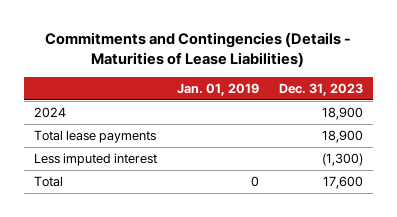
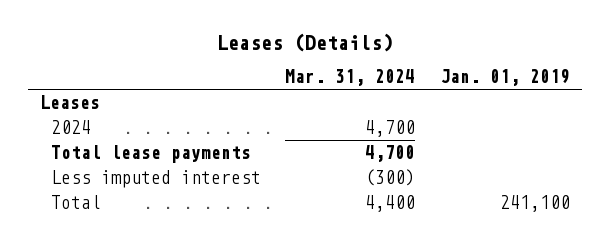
- Commitments and Contingencies (Details - Maturities of Lease Liabilities)
+ Leases (Details)
- | Jan. 01, 2019 | Dec. 31, 2023
+ | Mar. 31, 2024 | Jan. 01, 2019
+ Leases
- Total | 0 | 17,600
+ Total | 4,400 | 241,100

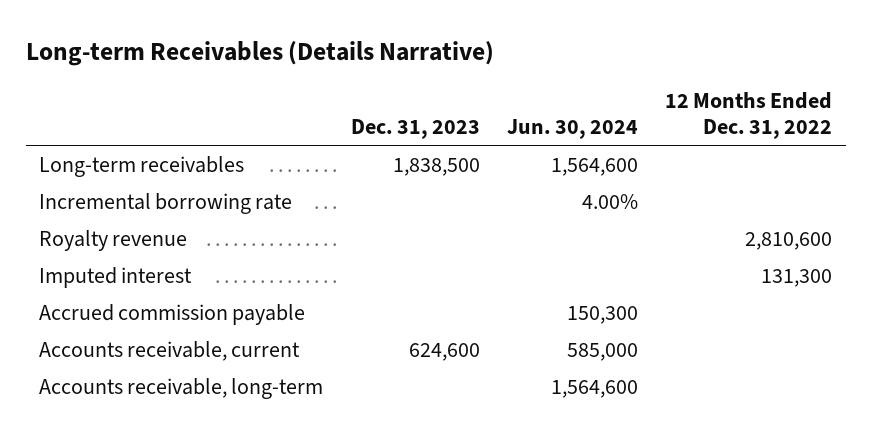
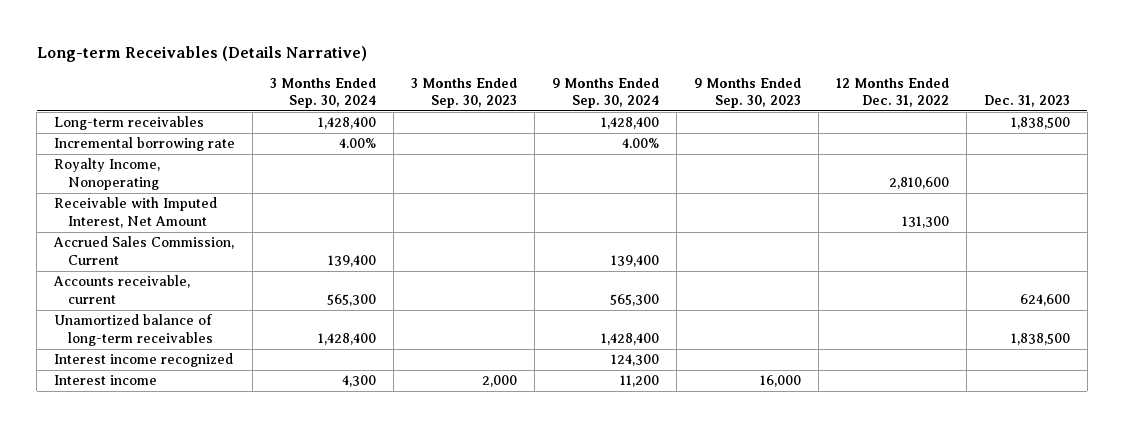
- | Dec. 31, 2023 | Jun. 30, 2024 | 12 Months Ended Dec. 31, 2022
+ | 3 Months Ended Sep. 30, 2024 | 3 Months Ended Sep. 30, 2023 | 9 Months Ended Sep. 30, 2024 | 9 Months Ended Sep. 30, 2023 | 12 Months Ended Dec. 31, 2022 | Dec. 31, 2023
- Royalty revenue | | | 2,810,600
- Imputed interest | | | 131,300
- Accrued commission payable | | 150,300 |
+ Royalty Income, Nonoperating | | | | | 2,810,600 |
+ Receivable with Imputed Interest, Net Amount | | | | | 131,300 |
+ Accrued Sales Commission, Current | 139,400 | | 139,400 | | |
- Accounts receivable, long-term | | 1,564,600 |
+ Unamortized balance of long-term receivables | 1,428,400 | | 1,428,400 | | | 1,838,500
+ Interest income recognized | | | 124,300 | | |
+ Interest income | 4,300 | 2,000 | 11,200 | 16,000 | |

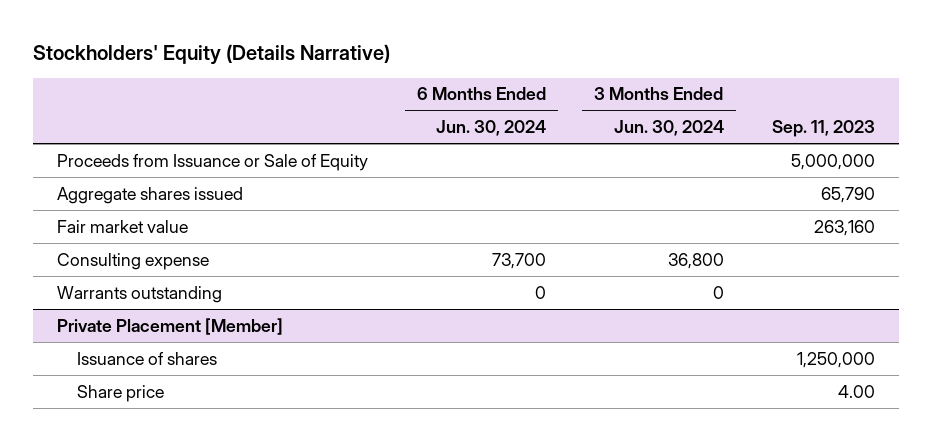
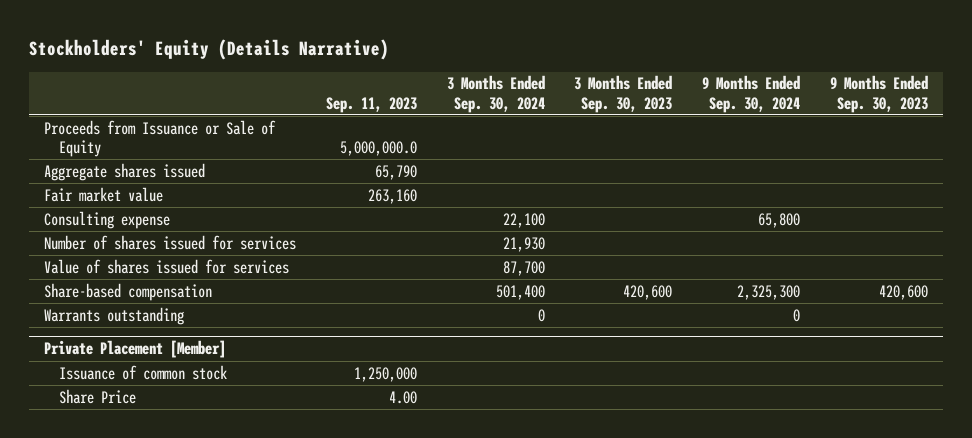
- | 6 Months Ended Jun. 30, 2024 | 3 Months Ended Jun. 30, 2024 | Sep. 11, 2023
+ | Sep. 11, 2023 | 3 Months Ended Sep. 30, 2024 | 3 Months Ended Sep. 30, 2023 | 9 Months Ended Sep. 30, 2024 | 9 Months Ended Sep. 30, 2023
- Proceeds from Issuance or Sale of Equity | | | 5,000,000
+ Proceeds from Issuance or Sale of Equity | 5,000,000.0 | | | |
+ Number of shares issued for services | | 21,930 | | |
+ Value of shares issued for services | | 87,700 | | |
+ Share-based compensation | | 501,400 | 420,600 | 2,325,300 | 420,600
@ Private Placement [Member]
- Issuance of shares | | | 1,250,000
- Share price | | | 4.00
+ Issuance of common stock | 1,250,000 | | | |
+ Share Price | 4.00 | | | |

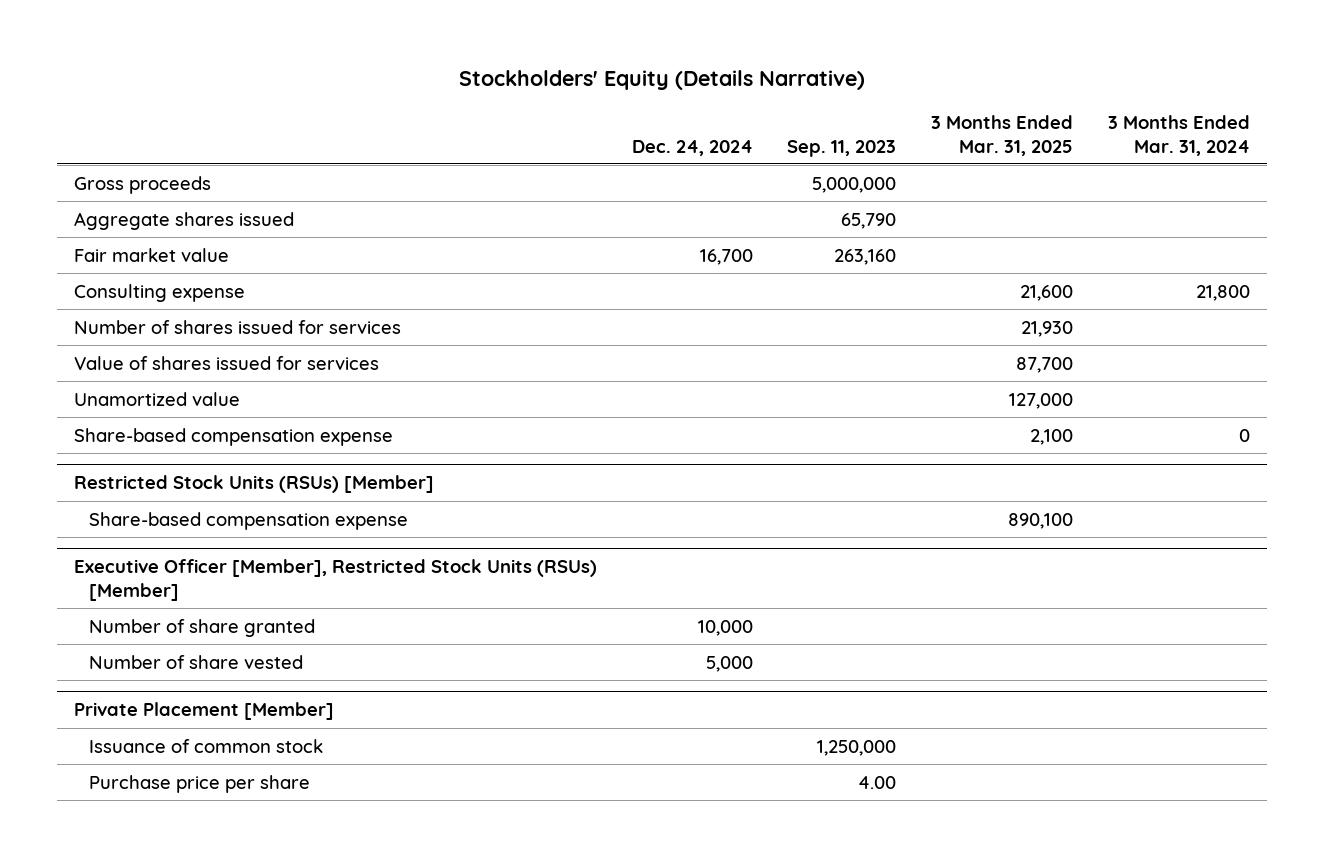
- | Sep. 11, 2023 | 3 Months Ended Sep. 30, 2024 | 3 Months Ended Sep. 30, 2023 | 9 Months Ended Sep. 30, 2024 | 9 Months Ended Sep. 30, 2023
+ | Dec. 24, 2024 | Sep. 11, 2023 | 3 Months Ended Mar. 31, 2025 | 3 Months Ended Mar. 31, 2024
- Proceeds from Issuance or Sale of Equity | 5,000,000.0 | | | |
+ Gross proceeds | | 5,000,000 | |
- Share-based compensation | | 501,400 | 420,600 | 2,325,300 | 420,600
- Warrants outstanding | | 0 | | 0 |
+ Unamortized value | | | 127,000 |
+ Share-based compensation expense | | | 2,100 | 0
+ Restricted Stock Units (RSUs) [Member]
+ Share-based compensation expense | | | 890,100 |
+ Executive Officer [Member], Restricted Stock Units (RSUs) [Member]
+ Number of share granted | 10,000 | | |
+ Number of share vested | 5,000 | | |
@ Private Placement [Member]
- Share Price | 4.00 | | | |
+ Purchase price per share | | 4.00 | |

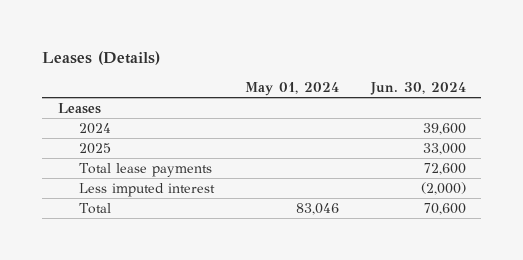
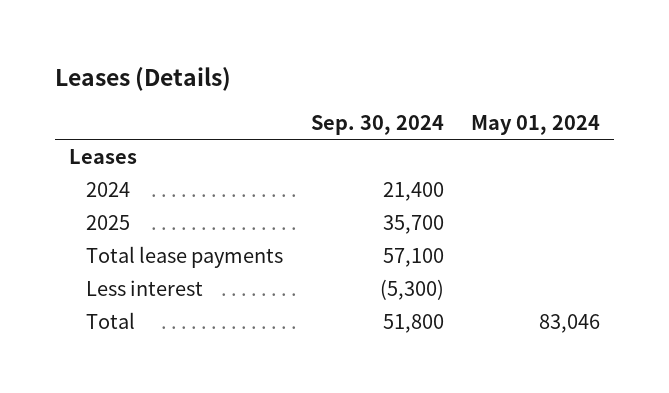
- | May 01, 2024 | Jun. 30, 2024
+ | Sep. 30, 2024 | May 01, 2024
- Less imputed interest | | (2,000)
+ Less interest | (5,300) |

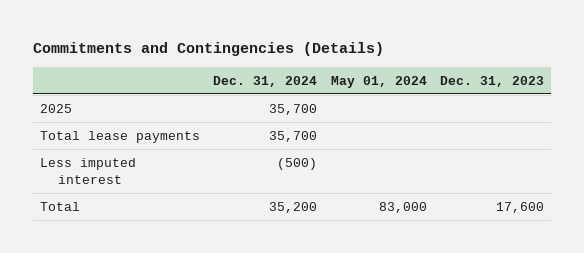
- Leases (Details)
+ Commitments and Contingencies (Details)
- | Sep. 30, 2024 | May 01, 2024
+ | Dec. 31, 2024 | May 01, 2024 | Dec. 31, 2023
- Leases
- 2024 | 21,400 |
- Less interest | (5,300) |
- Total | 51,800 | 83,046
+ Less imputed interest | (500) | |
+ Total | 35,200 | 83,000 | 17,600

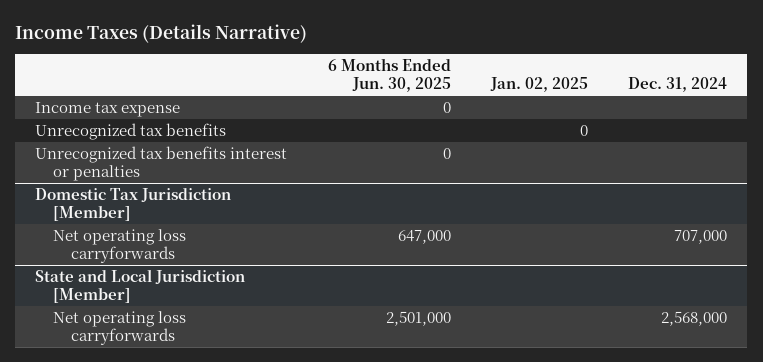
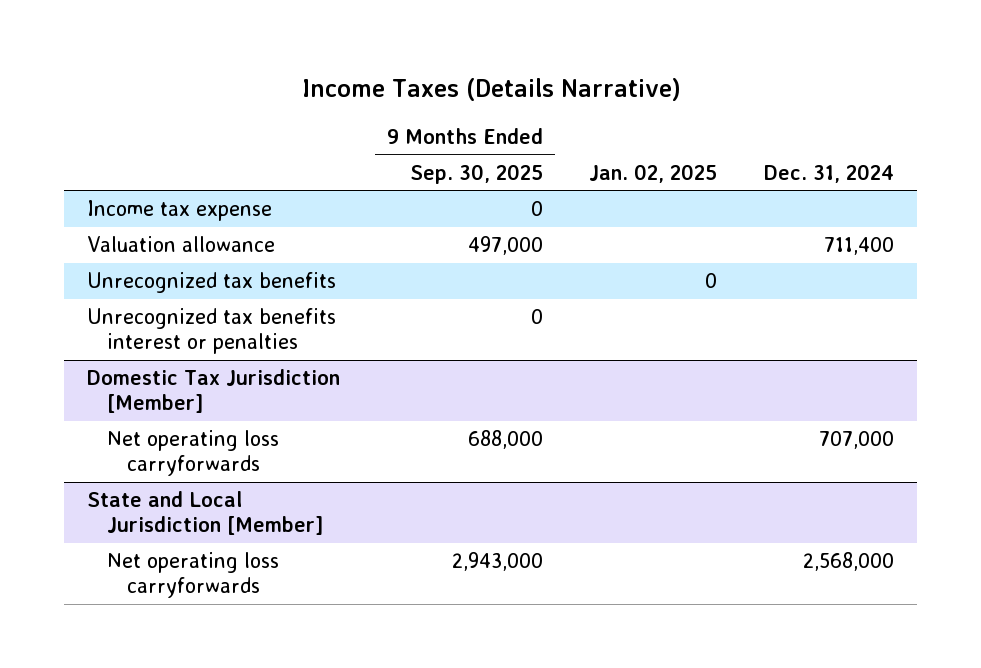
- | 6 Months Ended Jun. 30, 2025 | Jan. 02, 2025 | Dec. 31, 2024
+ | 9 Months Ended Sep. 30, 2025 | Jan. 02, 2025 | Dec. 31, 2024
+ Valuation allowance | 497,000 | | 711,400

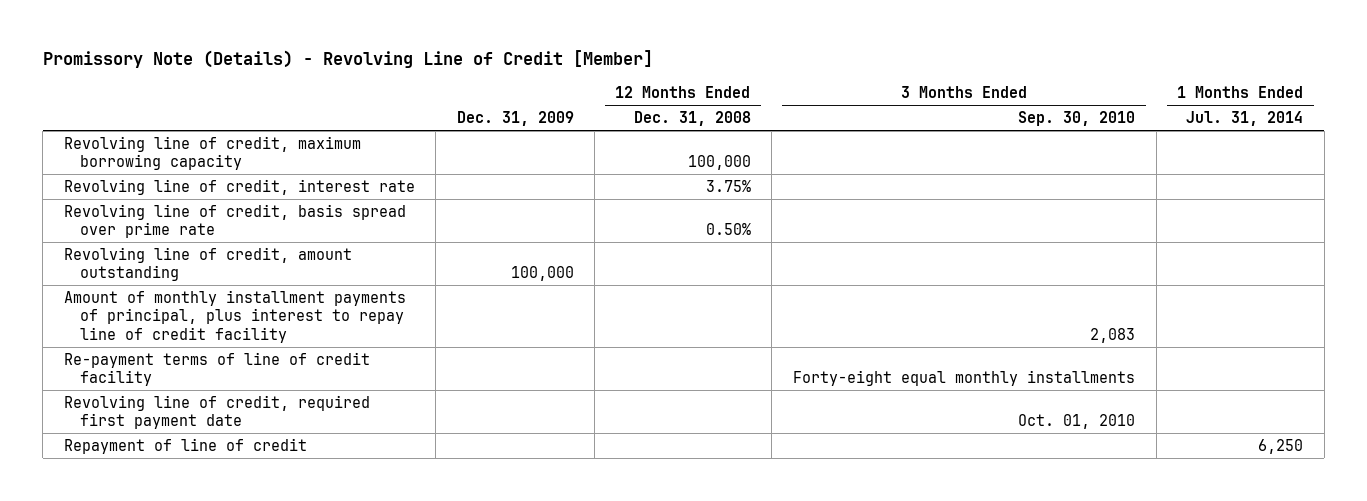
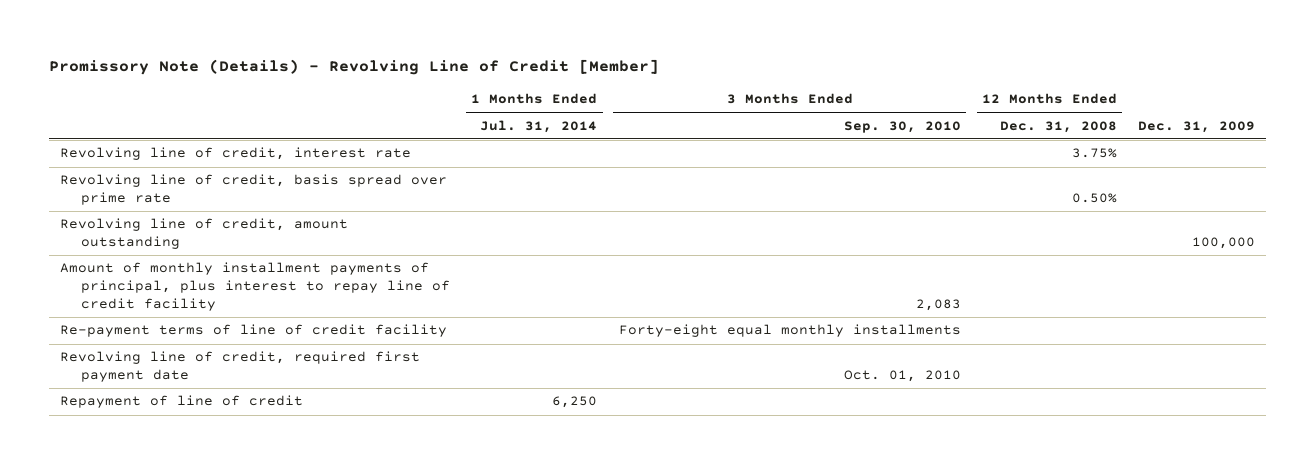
- | Dec. 31, 2009 | 12 Months Ended Dec. 31, 2008 | 3 Months Ended Sep. 30, 2010 | 1 Months Ended Jul. 31, 2014
+ | 1 Months Ended Jul. 31, 2014 | 3 Months Ended Sep. 30, 2010 | 12 Months Ended Dec. 31, 2008 | Dec. 31, 2009
- Revolving line of credit, maximum borrowing capacity | | 100,000 | |

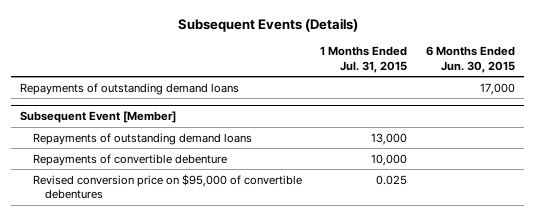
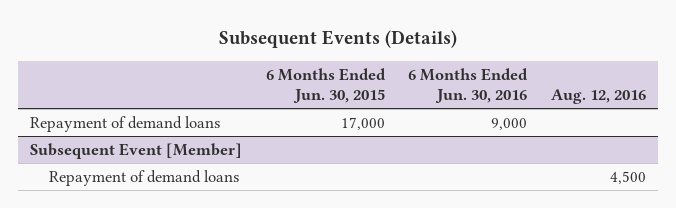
- | 1 Months Ended Jul. 31, 2015 | 6 Months Ended Jun. 30, 2015
+ | 6 Months Ended Jun. 30, 2015 | 6 Months Ended Jun. 30, 2016 | Aug. 12, 2016
- Repayments of outstanding demand loans | | 17,000
+ Repayment of demand loans | 17,000 | 9,000 |
@ Subsequent Event [Member]
- Repayments of outstanding demand loans | 13,000 |
- Repayments of convertible debenture | 10,000 |
- Revised conversion price on $95,000 of convertible debentures | 0.025 |
+ Repayment of demand loans | | | 4,500

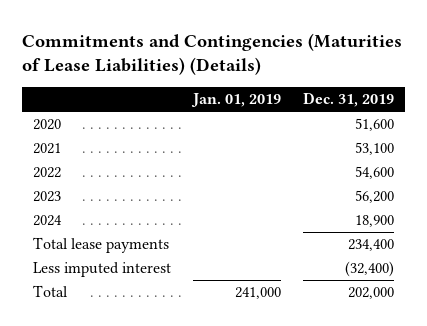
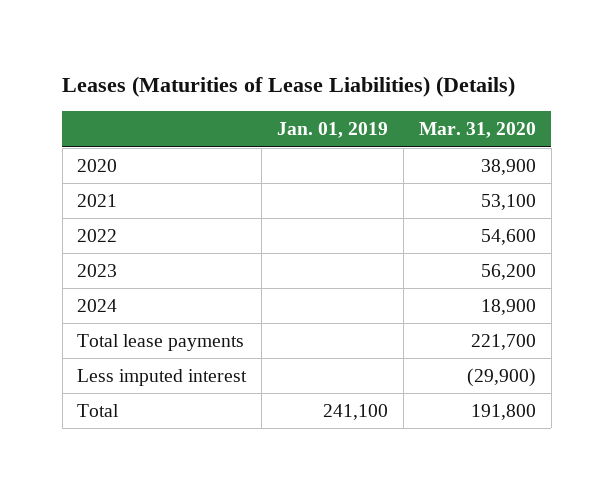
- Commitments and Contingencies (Maturities of Lease Liabilities) (Details)
+ Leases (Maturities of Lease Liabilities) (Details)
- | Jan. 01, 2019 | Dec. 31, 2019
+ | Jan. 01, 2019 | Mar. 31, 2020
- Total | 241,000 | 202,000
+ Total | 241,100 | 191,800

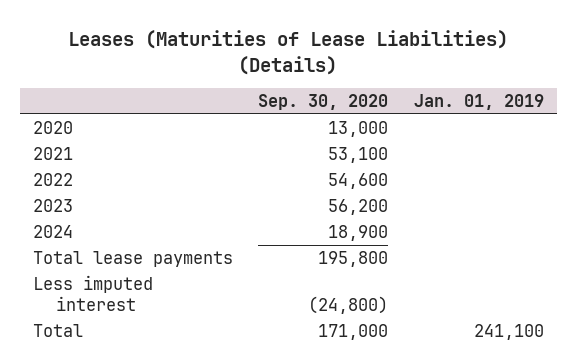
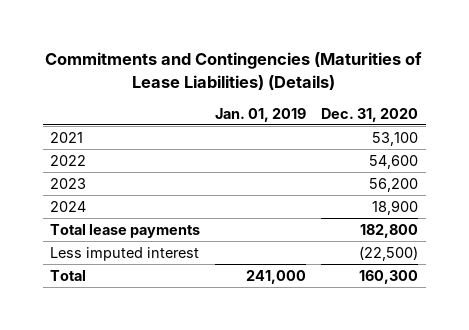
- Leases (Maturities of Lease Liabilities) (Details)
+ Commitments and Contingencies (Maturities of Lease Liabilities) (Details)
- | Sep. 30, 2020 | Jan. 01, 2019
+ | Jan. 01, 2019 | Dec. 31, 2020
- 2020 | 13,000 |
- Total | 171,000 | 241,100
+ Total | 241,000 | 160,300

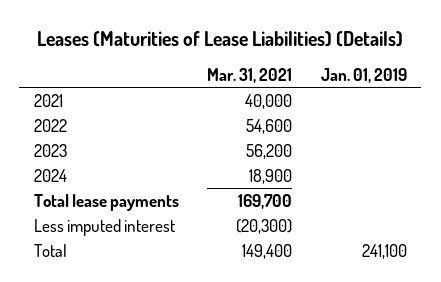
- Commitments and Contingencies (Maturities of Lease Liabilities) (Details)
+ Leases (Maturities of Lease Liabilities) (Details)
- | Jan. 01, 2019 | Dec. 31, 2020
+ | Mar. 31, 2021 | Jan. 01, 2019
- Total | 241,000 | 160,300
+ Total | 149,400 | 241,100

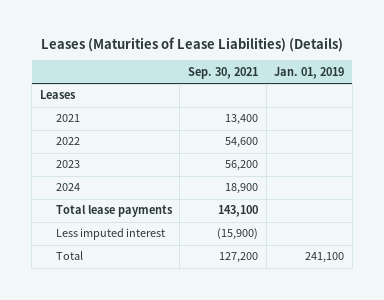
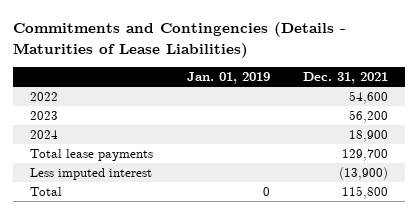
- Leases (Maturities of Lease Liabilities) (Details)
+ Commitments and Contingencies (Details - Maturities of Lease Liabilities)
- | Sep. 30, 2021 | Jan. 01, 2019
+ | Jan. 01, 2019 | Dec. 31, 2021
- Leases
- 2021 | 13,400 |
- Total | 127,200 | 241,100
+ Total | 0 | 115,800

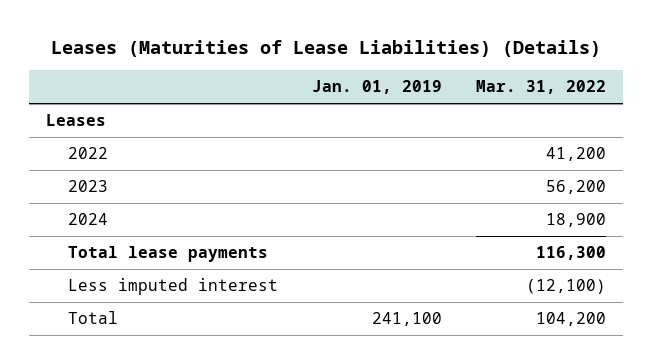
- Commitments and Contingencies (Details - Maturities of Lease Liabilities)
+ Leases (Maturities of Lease Liabilities) (Details)
- | Jan. 01, 2019 | Dec. 31, 2021
+ | Jan. 01, 2019 | Mar. 31, 2022
+ Leases
- Total | 0 | 115,800
+ Total | 241,100 | 104,200

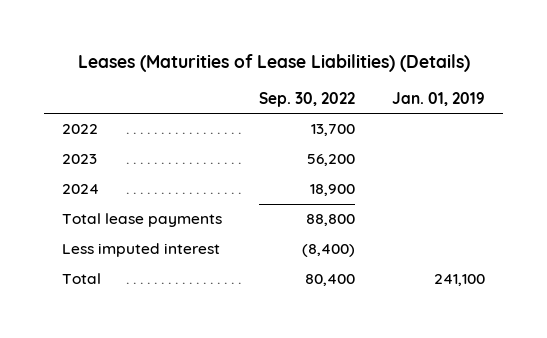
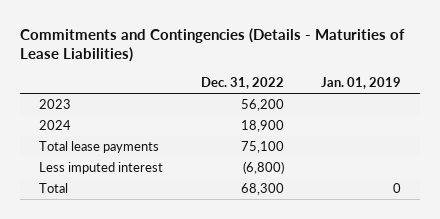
- Leases (Maturities of Lease Liabilities) (Details)
+ Commitments and Contingencies (Details - Maturities of Lease Liabilities)
- | Sep. 30, 2022 | Jan. 01, 2019
+ | Dec. 31, 2022 | Jan. 01, 2019
- 2022 | 13,700 |
- Total | 80,400 | 241,100
+ Total | 68,300 | 0

